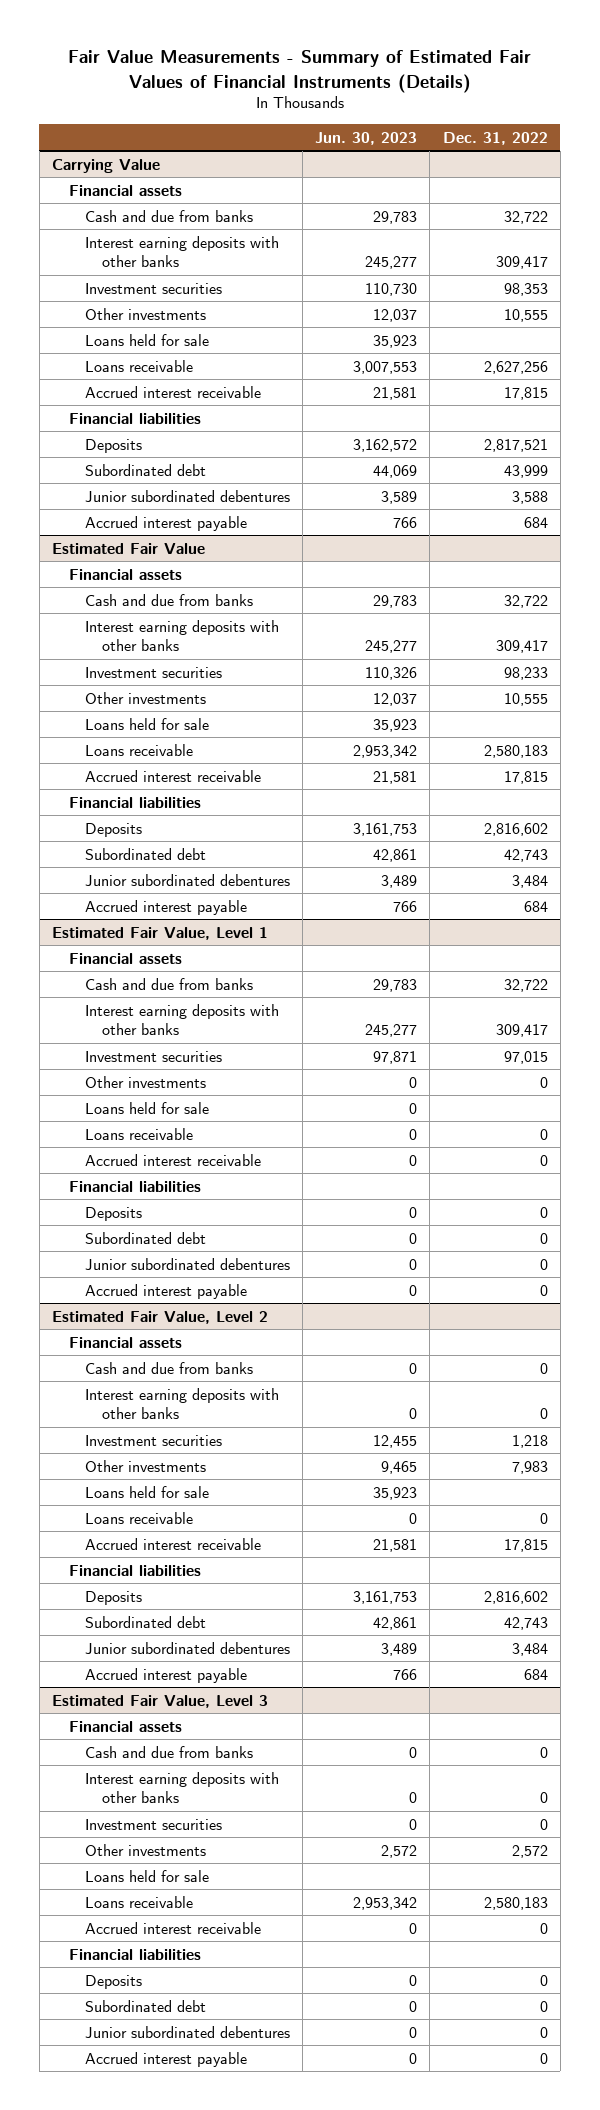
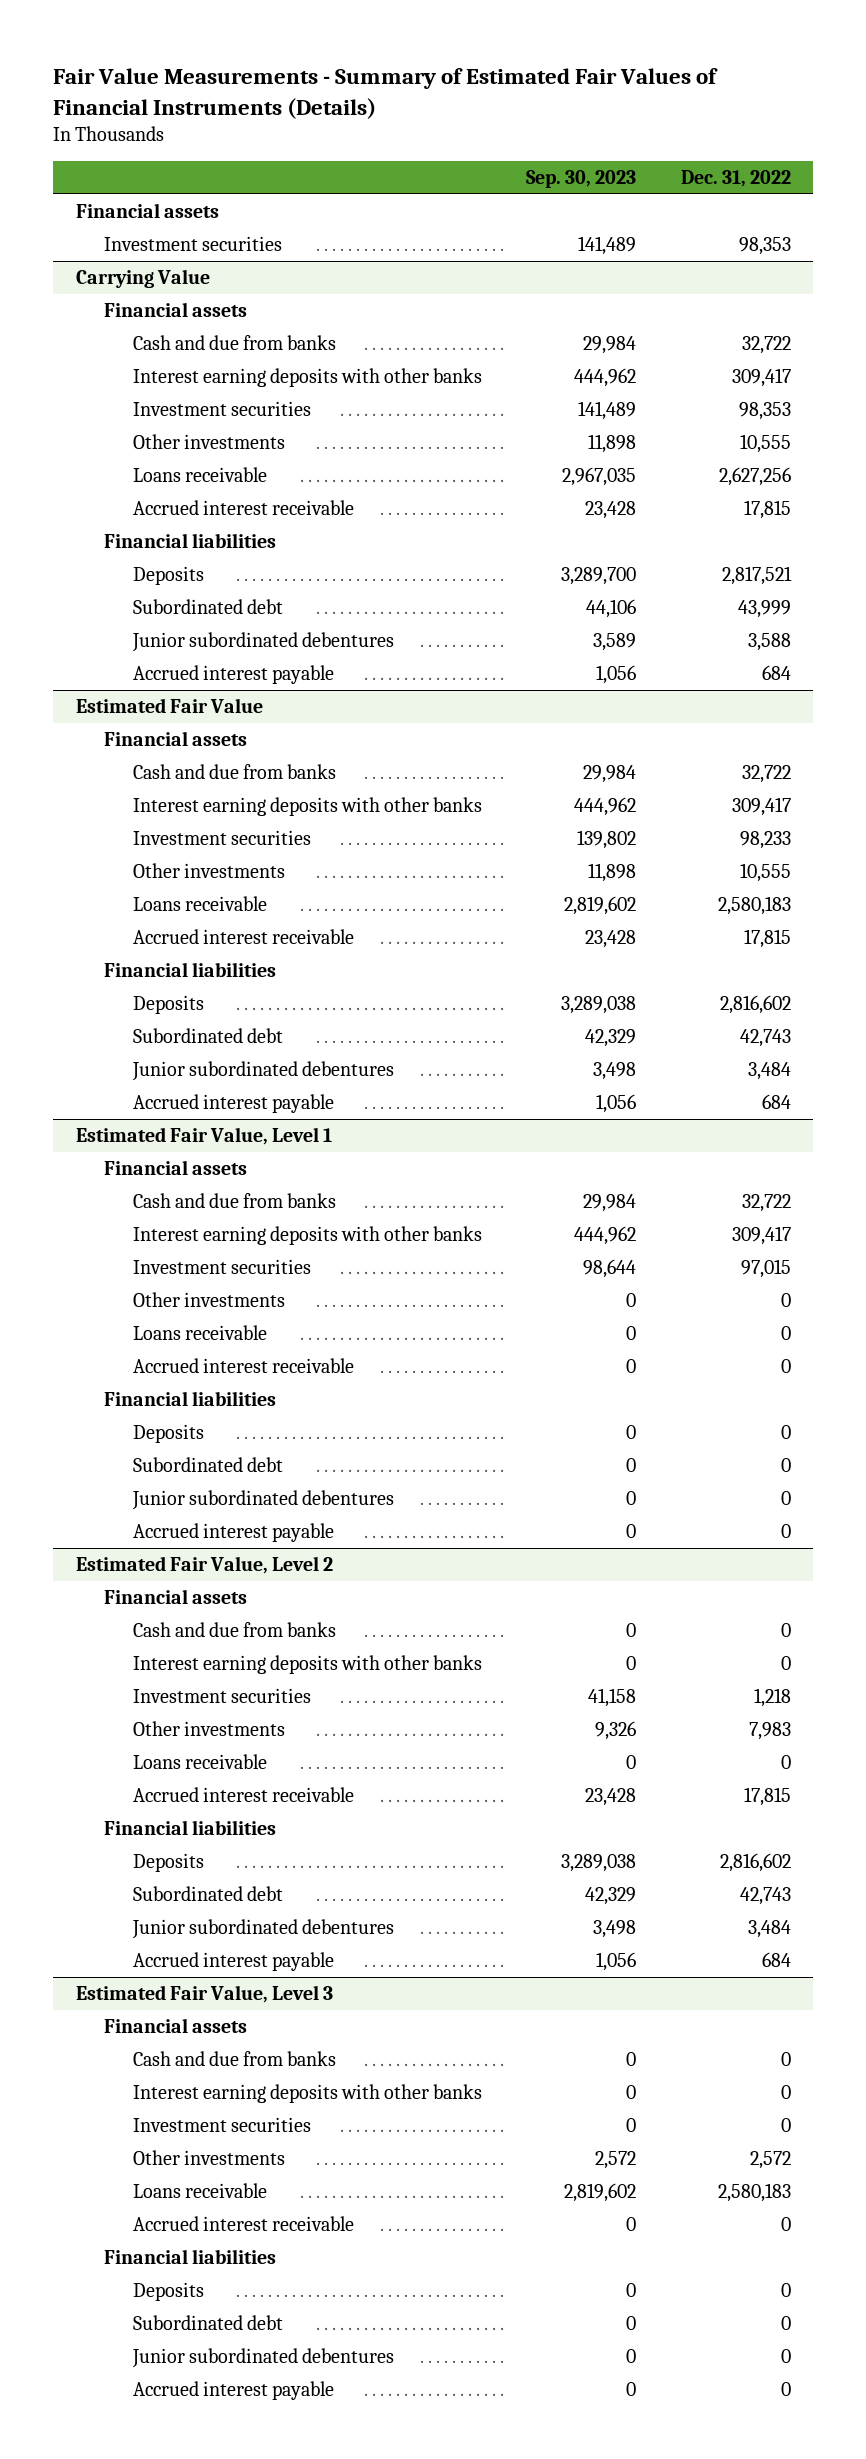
- | Jun. 30, 2023 | Dec. 31, 2022
+ | Sep. 30, 2023 | Dec. 31, 2022
+ Financial assets
+ Investment securities | 141,489 | 98,353
@ Carrying Value
- Loans held for sale | 35,923 |
@ Estimated Fair Value
- Loans held for sale | 35,923 |
@ Estimated Fair Value, Level 1
- Loans held for sale | 0 |
@ Estimated Fair Value, Level 2
- Loans held for sale | 35,923 |
@ Estimated Fair Value, Level 3
- Loans held for sale

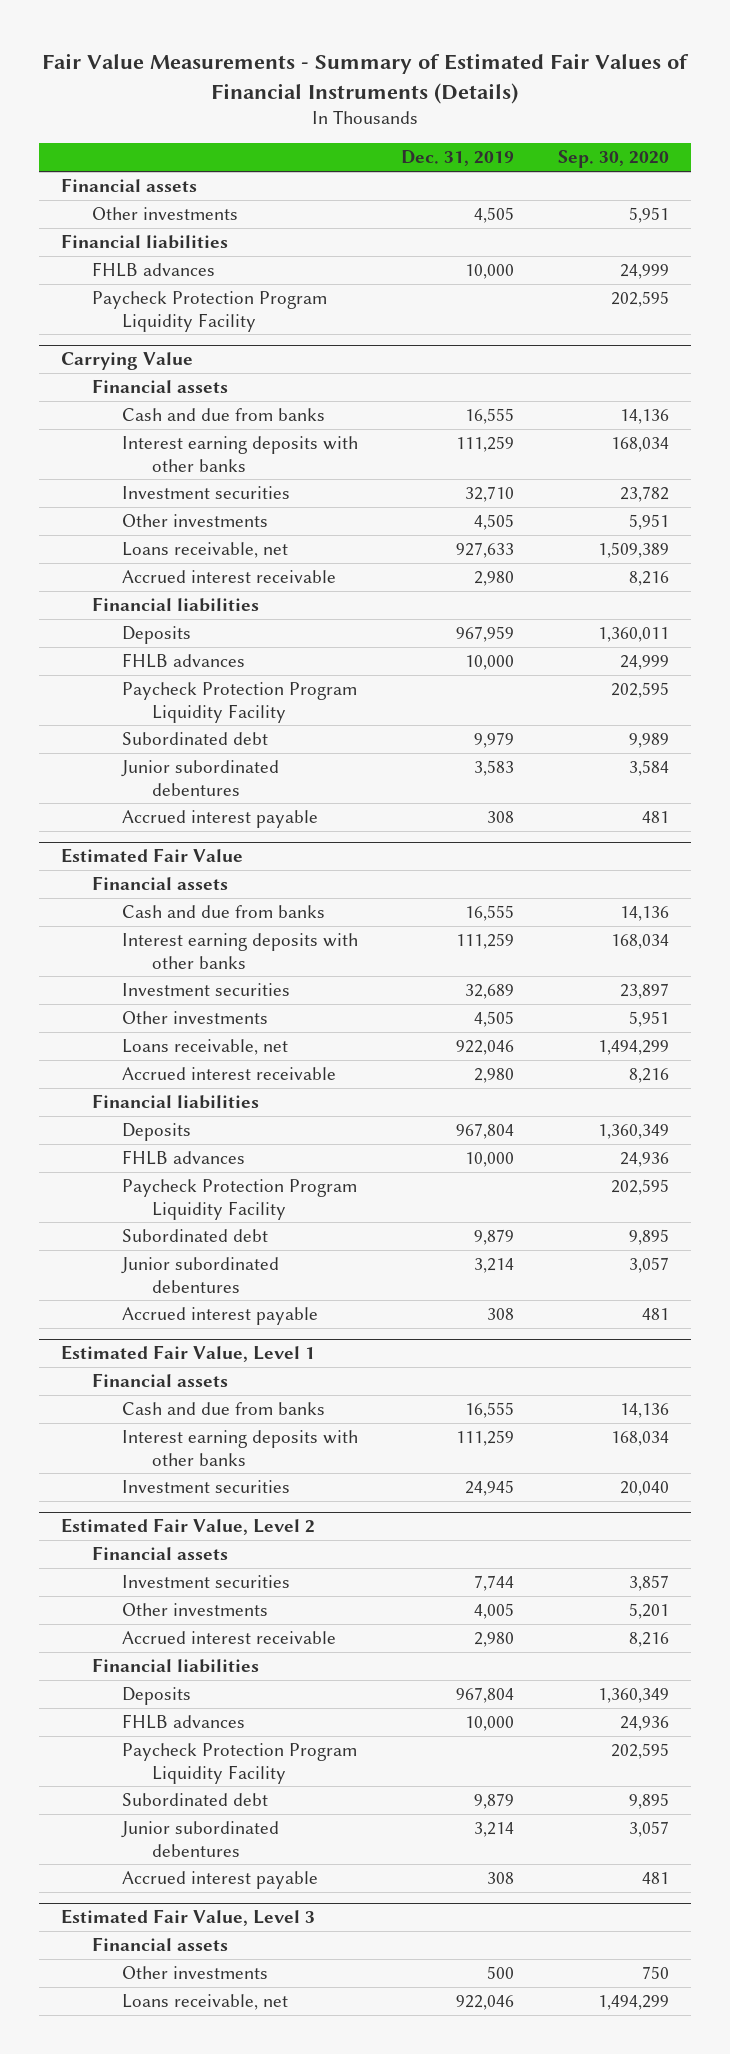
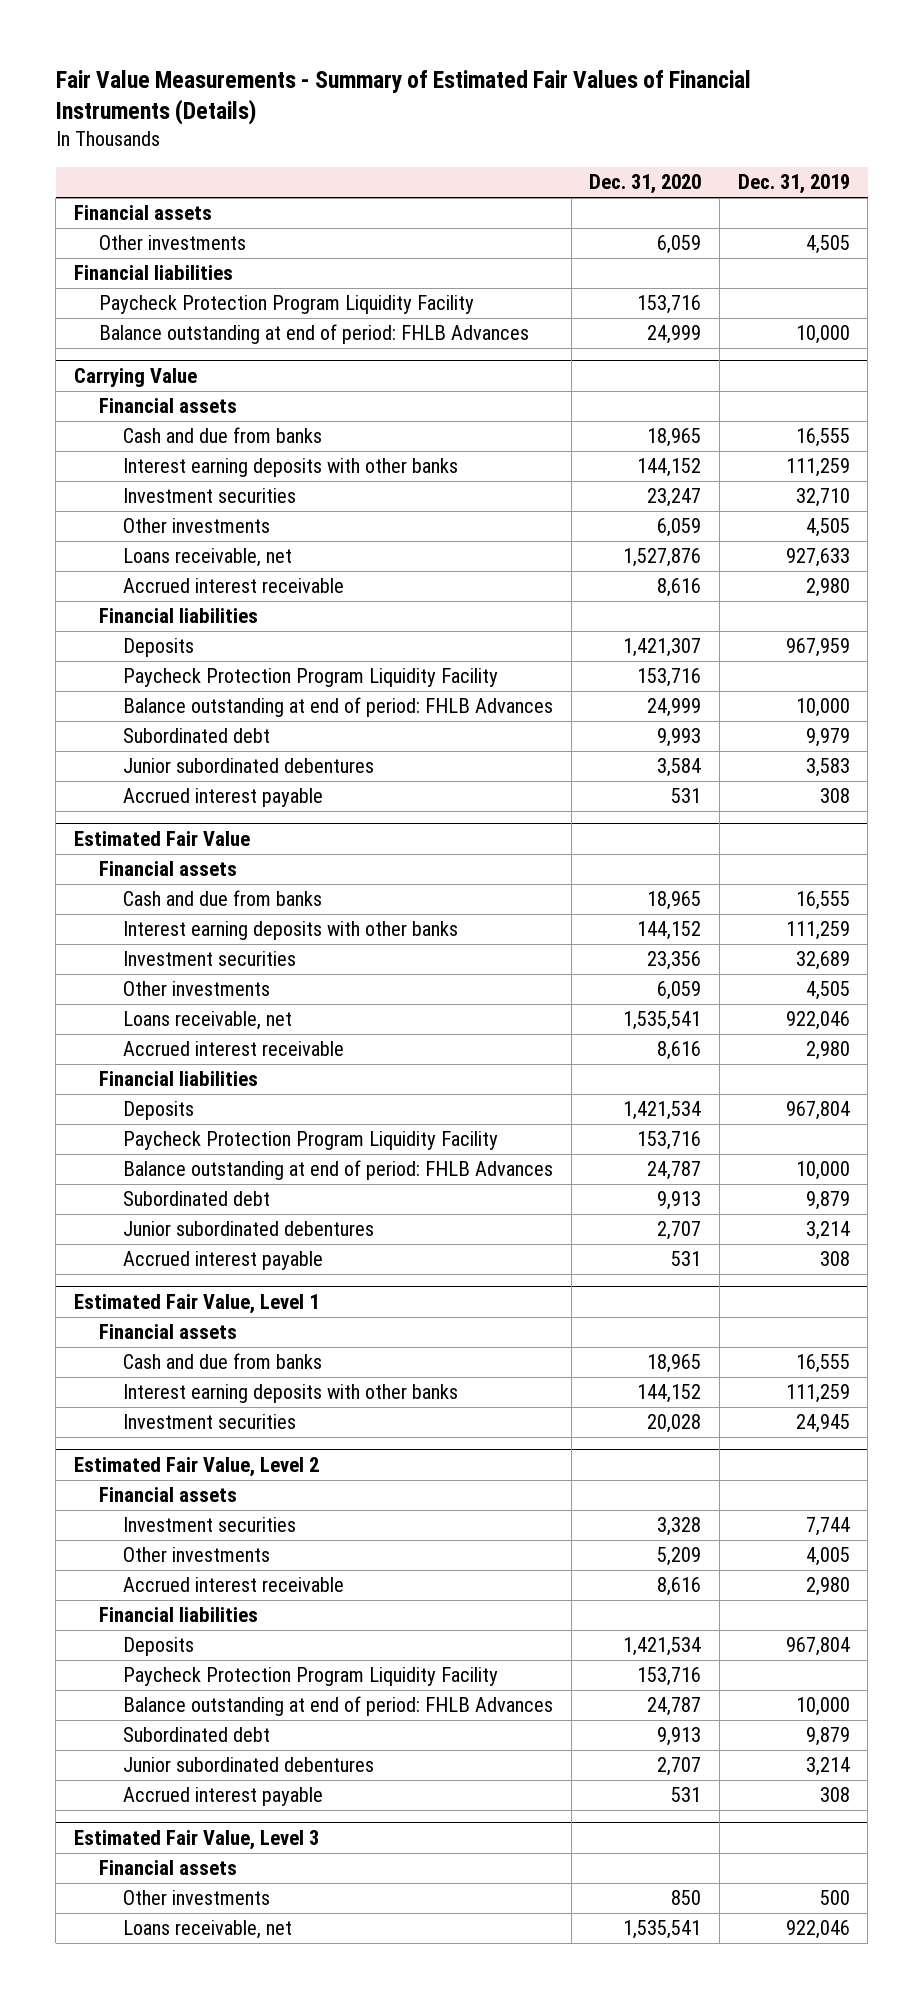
- | Dec. 31, 2019 | Sep. 30, 2020
+ | Dec. 31, 2020 | Dec. 31, 2019
- FHLB advances | 10,000 | 24,999
+ Balance outstanding at end of period: FHLB Advances | 24,999 | 10,000
@ Carrying Value
- FHLB advances | 10,000 | 24,999
+ Balance outstanding at end of period: FHLB Advances | 24,999 | 10,000
@ Estimated Fair Value
- FHLB advances | 10,000 | 24,936
+ Balance outstanding at end of period: FHLB Advances | 24,787 | 10,000
@ Estimated Fair Value, Level 2
- FHLB advances | 10,000 | 24,936
+ Balance outstanding at end of period: FHLB Advances | 24,787 | 10,000

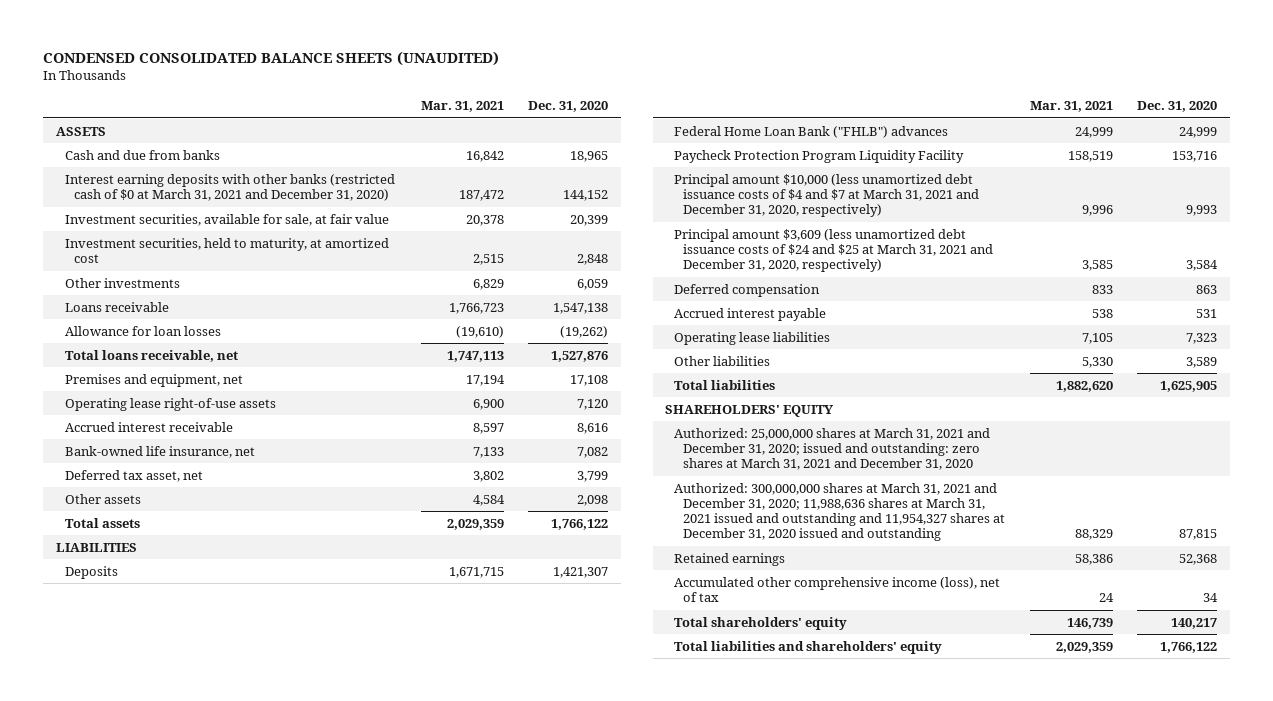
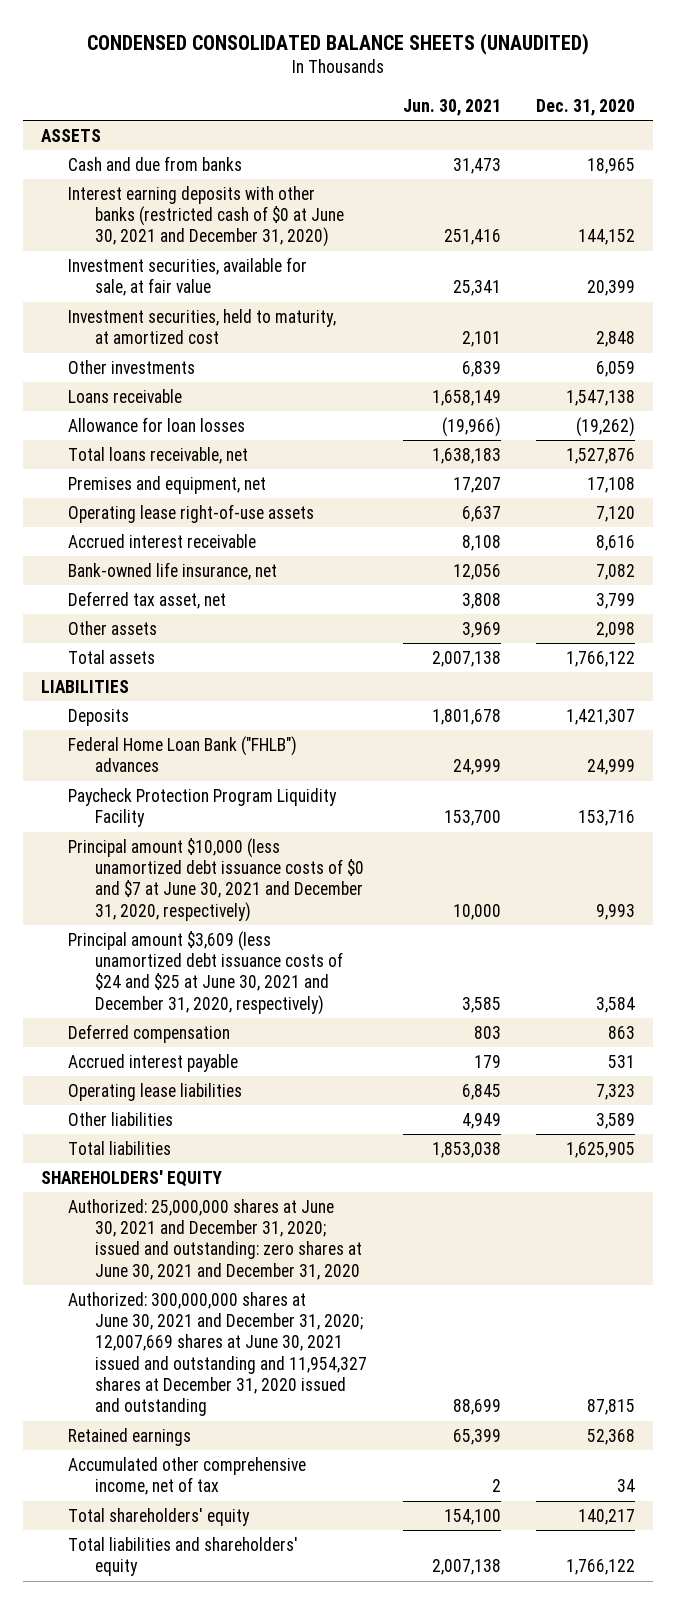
- | Mar. 31, 2021 | Dec. 31, 2020
+ | Jun. 30, 2021 | Dec. 31, 2020
- Interest earning deposits with other banks (restricted cash of $0 at March 31, 2021 and December 31, 2020) | 187,472 | 144,152
+ Interest earning deposits with other banks (restricted cash of $0 at June 30, 2021 and December 31, 2020) | 251,416 | 144,152
- Principal amount $10,000 (less unamortized debt issuance costs of $4 and $7 at March 31, 2021 and December 31, 2020, respectively) | 9,996 | 9,993
- Principal amount $3,609 (less unamortized debt issuance costs of $24 and $25 at March 31, 2021 and December 31, 2020, respectively) | 3,585 | 3,584
+ Principal amount $10,000 (less unamortized debt issuance costs of $0 and $7 at June 30, 2021 and December 31, 2020, respectively) | 10,000 | 9,993
+ Principal amount $3,609 (less unamortized debt issuance costs of $24 and $25 at June 30, 2021 and December 31, 2020, respectively) | 3,585 | 3,584
- Authorized: 25,000,000 shares at March 31, 2021 and December 31, 2020; issued and outstanding: zero shares at March 31, 2021 and December 31, 2020
- Authorized: 300,000,000 shares at March 31, 2021 and December 31, 2020; 11,988,636 shares at March 31, 2021 issued and outstanding and 11,954,327 shares at December 31, 2020 issued and outstanding | 88,329 | 87,815
+ Authorized: 25,000,000 shares at June 30, 2021 and December 31, 2020; issued and outstanding: zero shares at June 30, 2021 and December 31, 2020
+ Authorized: 300,000,000 shares at June 30, 2021 and December 31, 2020; 12,007,669 shares at June 30, 2021 issued and outstanding and 11,954,327 shares at December 31, 2020 issued and outstanding | 88,699 | 87,815
- Accumulated other comprehensive income (loss), net of tax | 24 | 34
+ Accumulated other comprehensive income, net of tax | 2 | 34

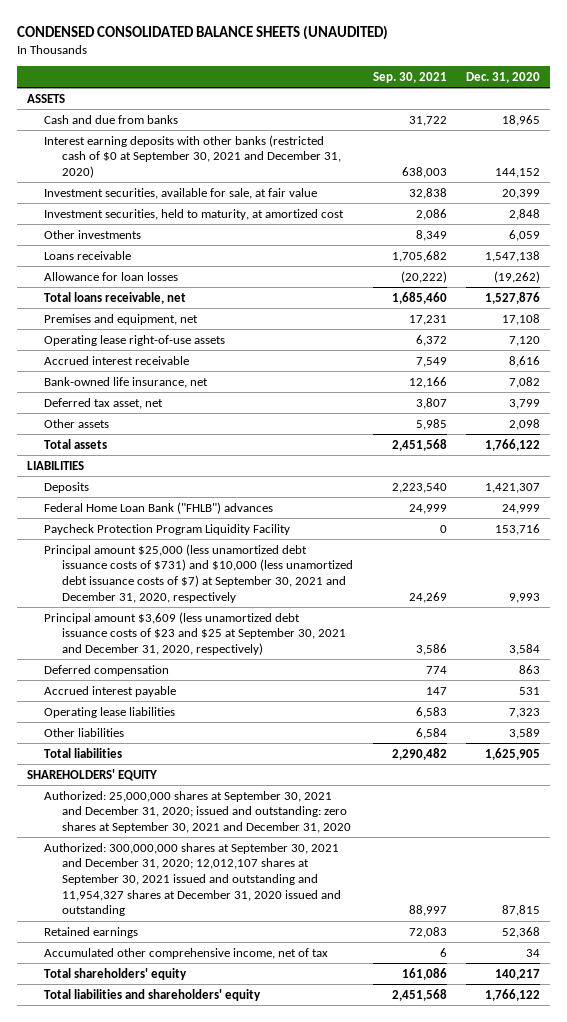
- | Jun. 30, 2021 | Dec. 31, 2020
+ | Sep. 30, 2021 | Dec. 31, 2020
- Interest earning deposits with other banks (restricted cash of $0 at June 30, 2021 and December 31, 2020) | 251,416 | 144,152
+ Interest earning deposits with other banks (restricted cash of $0 at September 30, 2021 and December 31, 2020) | 638,003 | 144,152
- Principal amount $10,000 (less unamortized debt issuance costs of $0 and $7 at June 30, 2021 and December 31, 2020, respectively) | 10,000 | 9,993
- Principal amount $3,609 (less unamortized debt issuance costs of $24 and $25 at June 30, 2021 and December 31, 2020, respectively) | 3,585 | 3,584
+ Principal amount $25,000 (less unamortized debt issuance costs of $731) and $10,000 (less unamortized debt issuance costs of $7) at September 30, 2021 and December 31, 2020, respectively | 24,269 | 9,993
+ Principal amount $3,609 (less unamortized debt issuance costs of $23 and $25 at September 30, 2021 and December 31, 2020, respectively) | 3,586 | 3,584
- Authorized: 25,000,000 shares at June 30, 2021 and December 31, 2020; issued and outstanding: zero shares at June 30, 2021 and December 31, 2020
- Authorized: 300,000,000 shares at June 30, 2021 and December 31, 2020; 12,007,669 shares at June 30, 2021 issued and outstanding and 11,954,327 shares at December 31, 2020 issued and outstanding | 88,699 | 87,815
+ Authorized: 25,000,000 shares at September 30, 2021 and December 31, 2020; issued and outstanding: zero shares at September 30, 2021 and December 31, 2020
+ Authorized: 300,000,000 shares at September 30, 2021 and December 31, 2020; 12,012,107 shares at September 30, 2021 issued and outstanding and 11,954,327 shares at December 31, 2020 issued and outstanding | 88,997 | 87,815

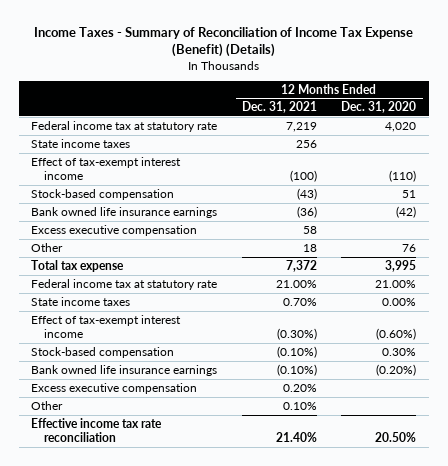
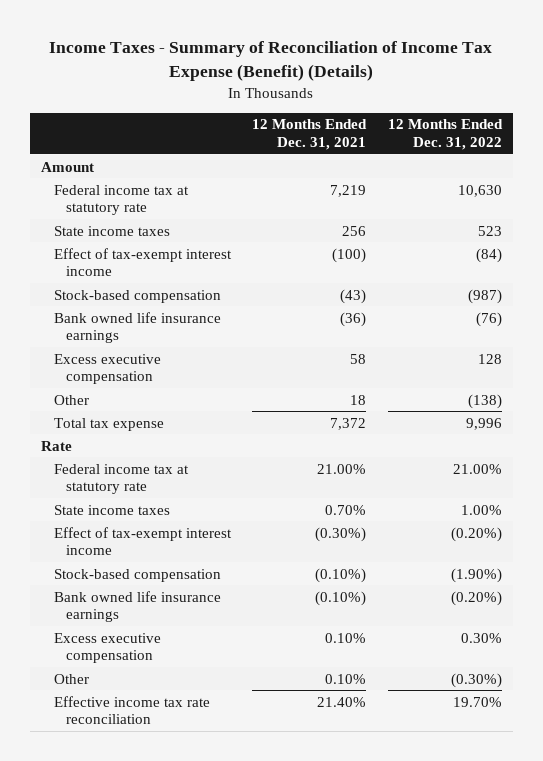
- | 12 Months Ended Dec. 31, 2021 | 12 Months Ended Dec. 31, 2020
+ | 12 Months Ended Dec. 31, 2021 | 12 Months Ended Dec. 31, 2022
+ Amount
+ Rate
- Excess executive compensation | 0.20% |
+ Excess executive compensation | 0.10% | 0.30%

